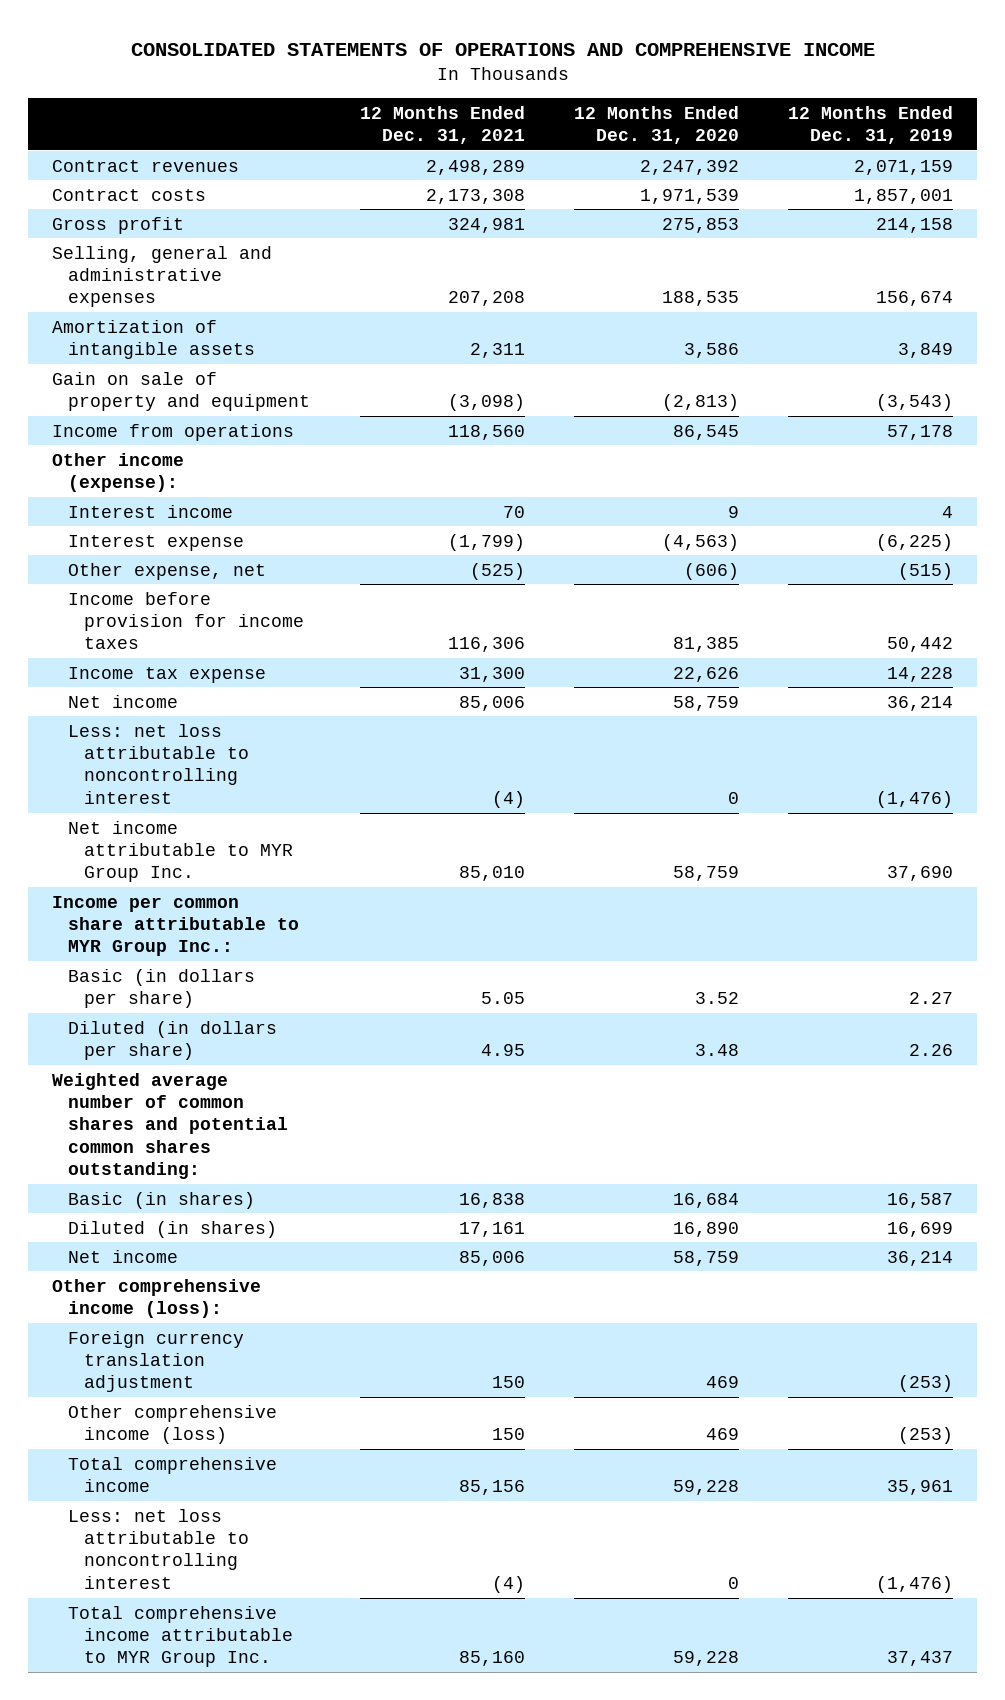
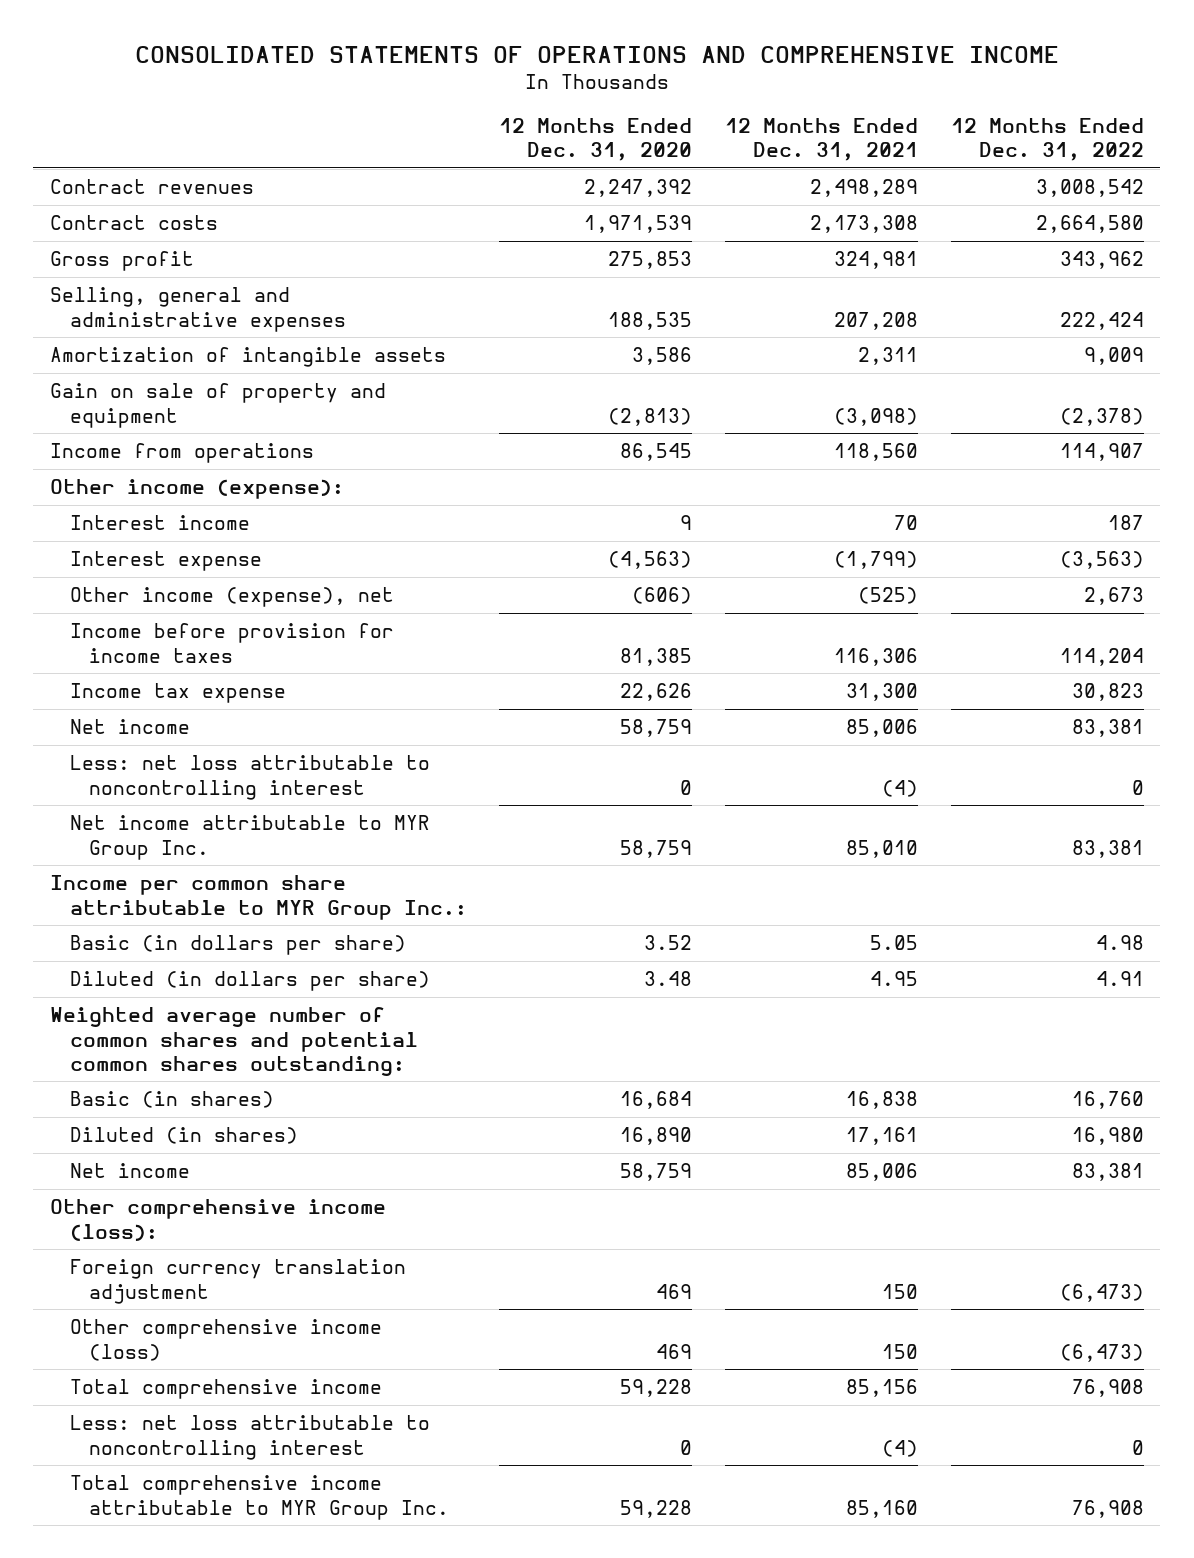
- | 12 Months Ended Dec. 31, 2021 | 12 Months Ended Dec. 31, 2020 | 12 Months Ended Dec. 31, 2019
+ | 12 Months Ended Dec. 31, 2020 | 12 Months Ended Dec. 31, 2021 | 12 Months Ended Dec. 31, 2022
- Other expense, net | (525) | (606) | (515)
+ Other income (expense), net | (606) | (525) | 2,673

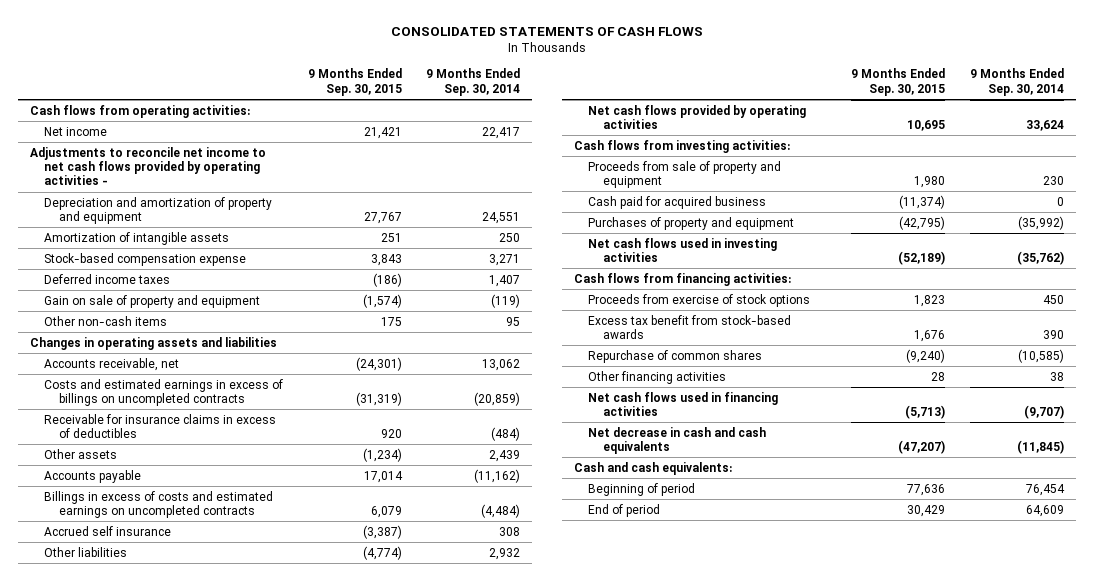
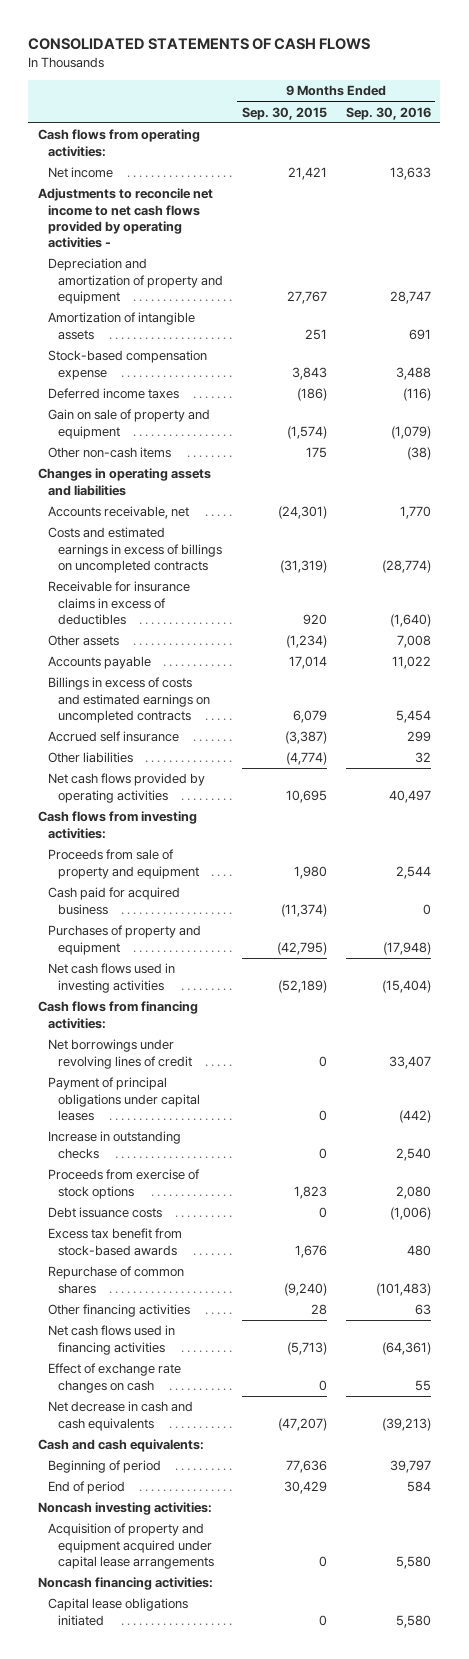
- | 9 Months Ended Sep. 30, 2015 | 9 Months Ended Sep. 30, 2014
+ | 9 Months Ended Sep. 30, 2015 | 9 Months Ended Sep. 30, 2016
+ Net borrowings under revolving lines of credit | 0 | 33,407
+ Payment of principal obligations under capital leases | 0 | (442)
+ Increase in outstanding checks | 0 | 2,540
+ Debt issuance costs | 0 | (1,006)
+ Effect of exchange rate changes on cash | 0 | 55
+ Noncash investing activities:
+ Acquisition of property and equipment acquired under capital lease arrangements | 0 | 5,580
+ Noncash financing activities:
+ Capital lease obligations initiated | 0 | 5,580

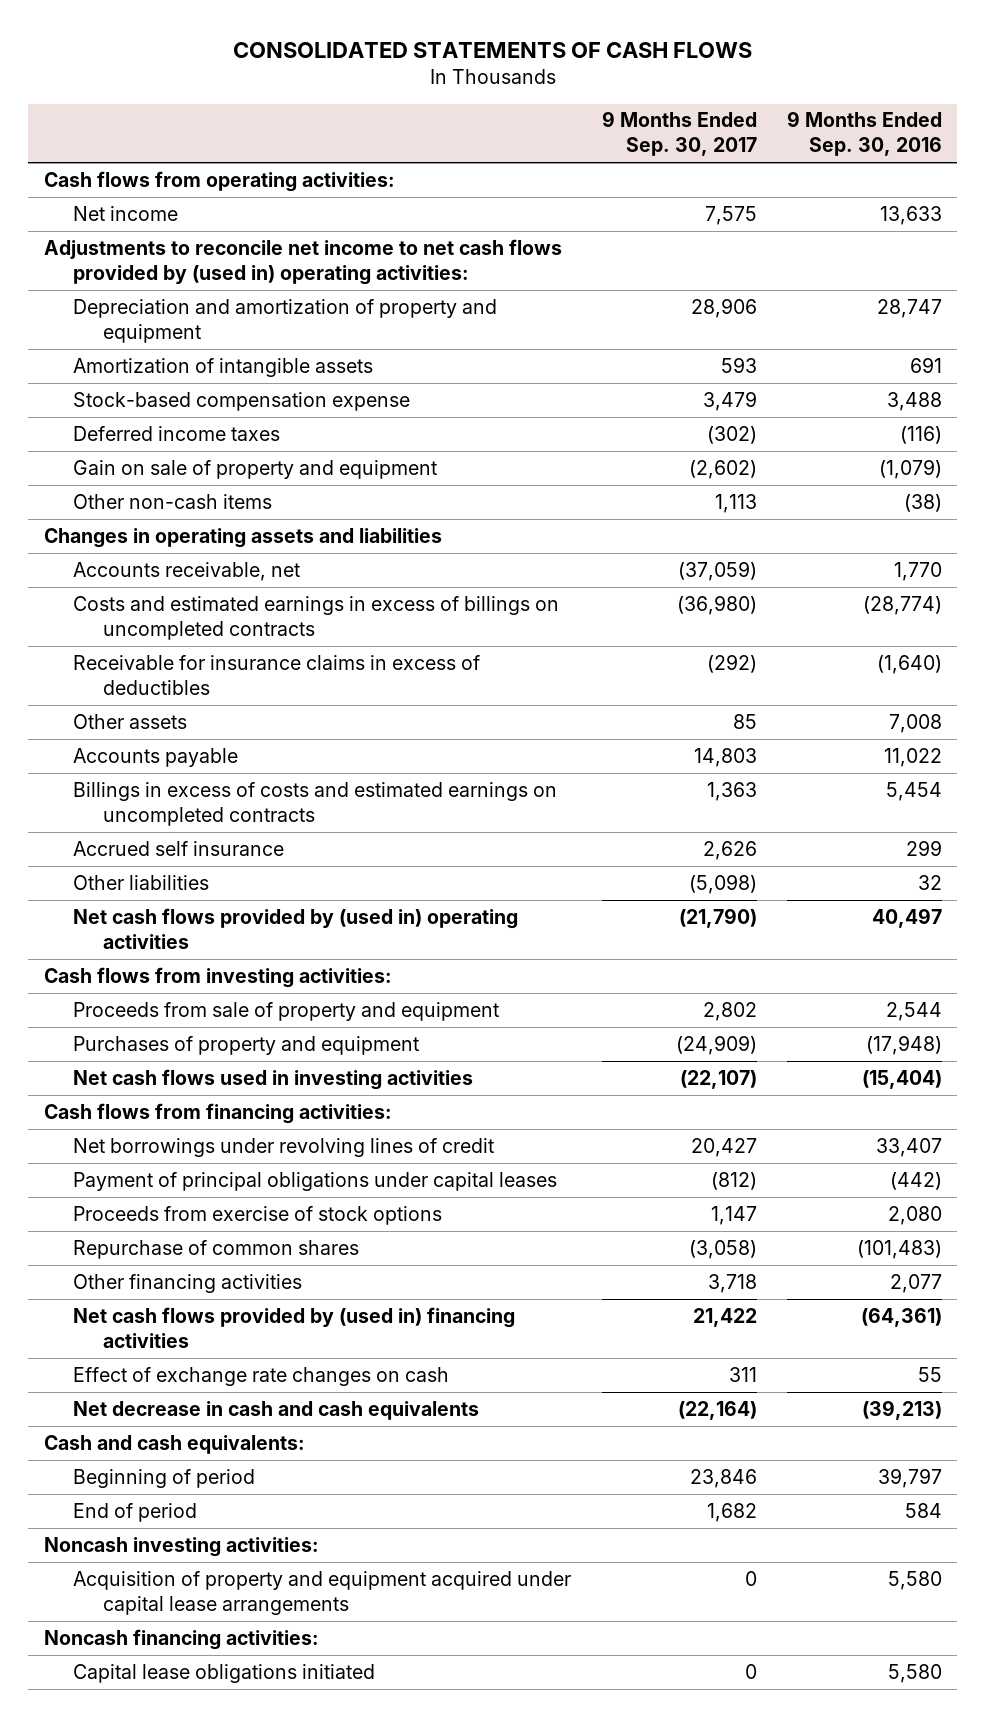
- | 9 Months Ended Sep. 30, 2015 | 9 Months Ended Sep. 30, 2016
+ | 9 Months Ended Sep. 30, 2017 | 9 Months Ended Sep. 30, 2016
- Adjustments to reconcile net income to net cash flows provided by operating activities -
+ Adjustments to reconcile net income to net cash flows provided by (used in) operating activities:
- Net cash flows provided by operating activities | 10,695 | 40,497
+ Net cash flows provided by (used in) operating activities | (21,790) | 40,497
- Cash paid for acquired business | (11,374) | 0
- Increase in outstanding checks | 0 | 2,540
- Debt issuance costs | 0 | (1,006)
- Excess tax benefit from stock-based awards | 1,676 | 480
- Other financing activities | 28 | 63
- Net cash flows used in financing activities | (5,713) | (64,361)
+ Other financing activities | 3,718 | 2,077
+ Net cash flows provided by (used in) financing activities | 21,422 | (64,361)

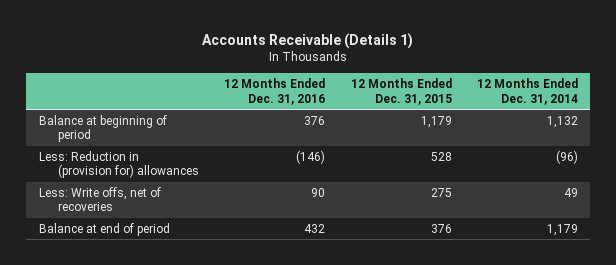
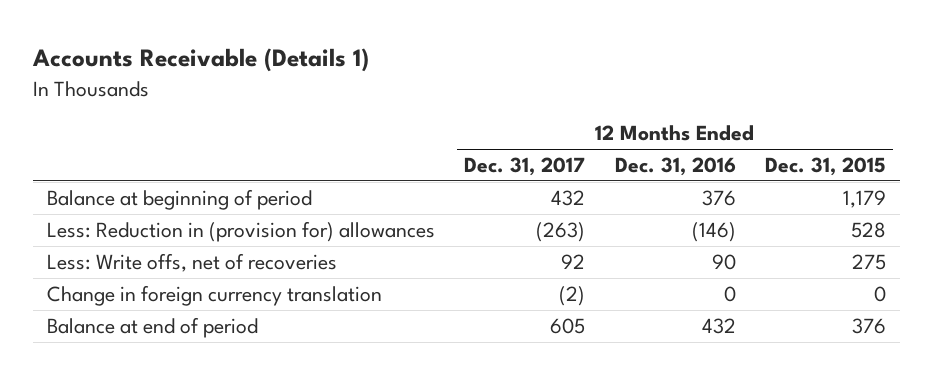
- | 12 Months Ended Dec. 31, 2016 | 12 Months Ended Dec. 31, 2015 | 12 Months Ended Dec. 31, 2014
+ | 12 Months Ended Dec. 31, 2017 | 12 Months Ended Dec. 31, 2016 | 12 Months Ended Dec. 31, 2015
+ Change in foreign currency translation | (2) | 0 | 0

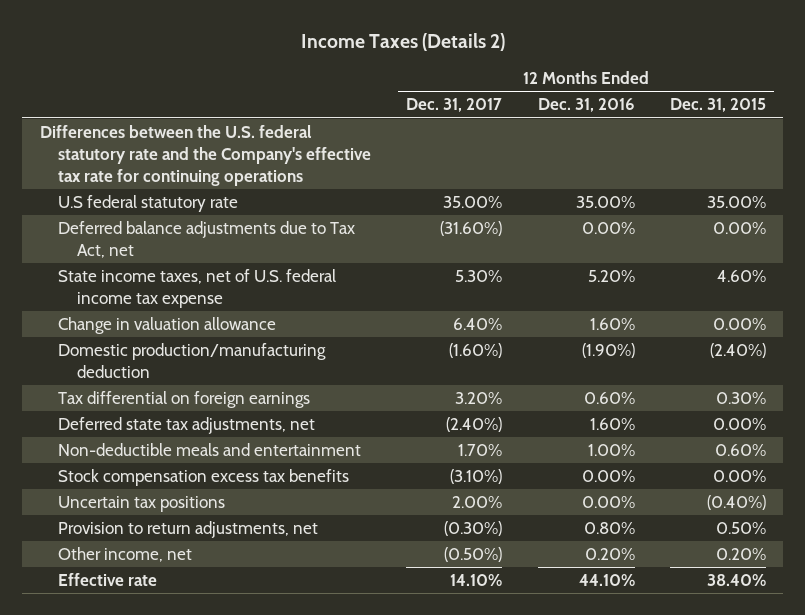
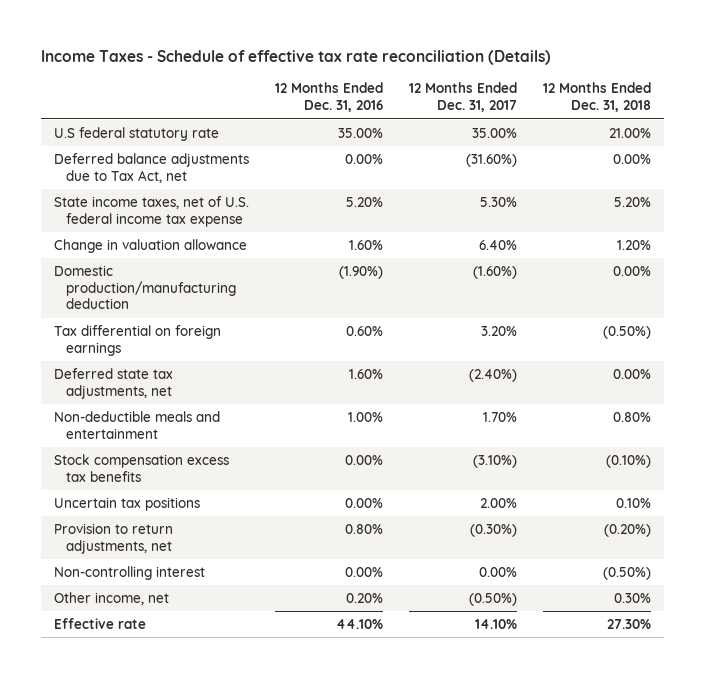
- Income Taxes (Details 2)
+ Income Taxes - Schedule of effective tax rate reconciliation (Details)
- | 12 Months Ended Dec. 31, 2017 | 12 Months Ended Dec. 31, 2016 | 12 Months Ended Dec. 31, 2015
+ | 12 Months Ended Dec. 31, 2016 | 12 Months Ended Dec. 31, 2017 | 12 Months Ended Dec. 31, 2018
- Differences between the U.S. federal statutory rate and the Company's effective tax rate for continuing operations
+ Non-controlling interest | 0.00% | 0.00% | (0.50%)

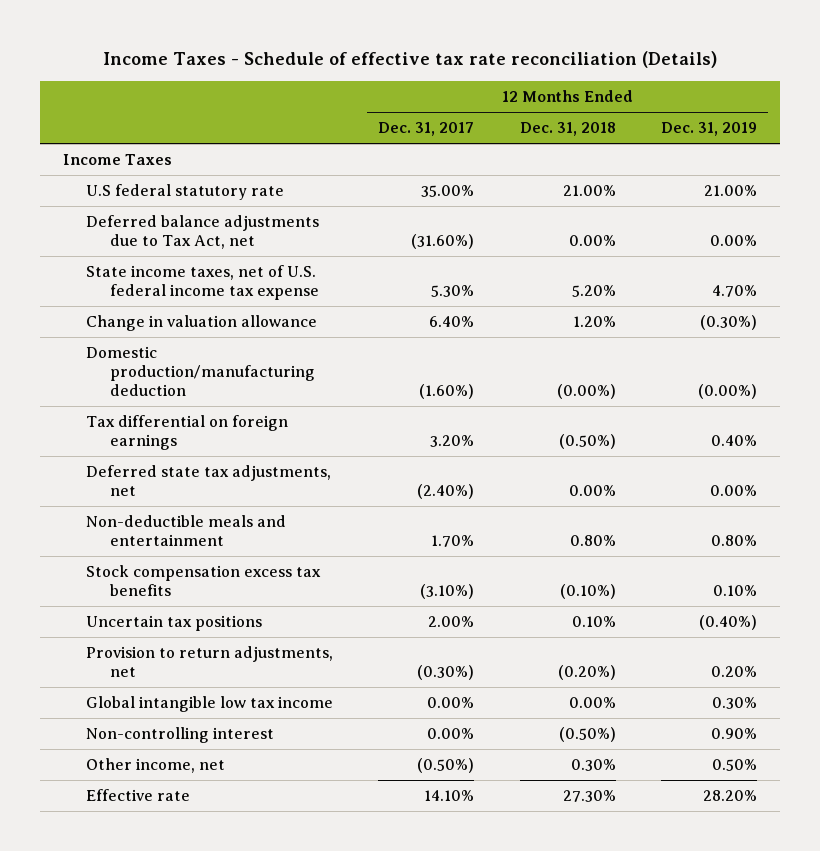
- | 12 Months Ended Dec. 31, 2016 | 12 Months Ended Dec. 31, 2017 | 12 Months Ended Dec. 31, 2018
+ | 12 Months Ended Dec. 31, 2017 | 12 Months Ended Dec. 31, 2018 | 12 Months Ended Dec. 31, 2019
+ Income Taxes
- Domestic production/manufacturing deduction | (1.90%) | (1.60%) | 0.00%
+ Domestic production/manufacturing deduction | (1.60%) | (0.00%) | (0.00%)
+ Global intangible low tax income | 0.00% | 0.00% | 0.30%

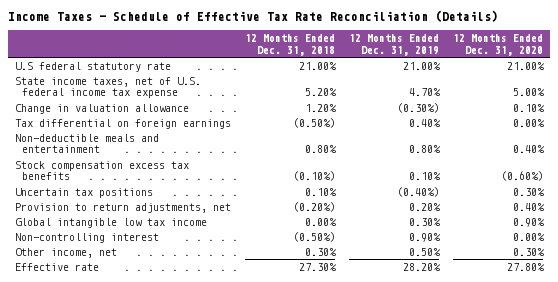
- Income Taxes - Schedule of effective tax rate reconciliation (Details)
+ Income Taxes - Schedule of Effective Tax Rate Reconciliation (Details)
- | 12 Months Ended Dec. 31, 2017 | 12 Months Ended Dec. 31, 2018 | 12 Months Ended Dec. 31, 2019
+ | 12 Months Ended Dec. 31, 2018 | 12 Months Ended Dec. 31, 2019 | 12 Months Ended Dec. 31, 2020
- Income Taxes
- Deferred balance adjustments due to Tax Act, net | (31.60%) | 0.00% | 0.00%
- Domestic production/manufacturing deduction | (1.60%) | (0.00%) | (0.00%)
- Deferred state tax adjustments, net | (2.40%) | 0.00% | 0.00%

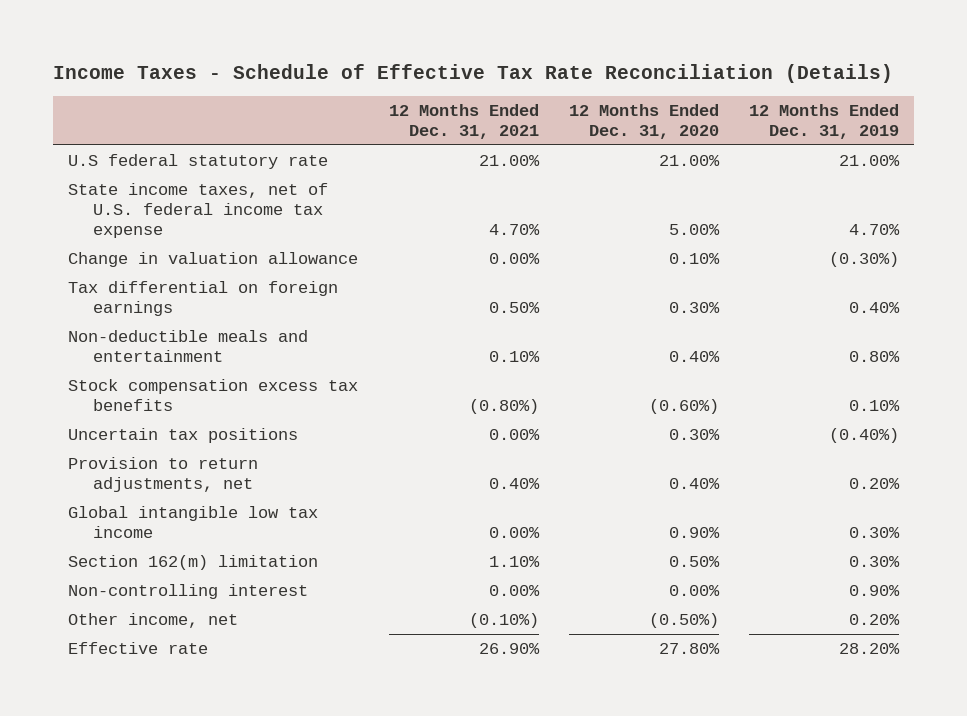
- | 12 Months Ended Dec. 31, 2018 | 12 Months Ended Dec. 31, 2019 | 12 Months Ended Dec. 31, 2020
+ | 12 Months Ended Dec. 31, 2021 | 12 Months Ended Dec. 31, 2020 | 12 Months Ended Dec. 31, 2019
- Tax differential on foreign earnings | (0.50%) | 0.40% | 0.00%
+ Tax differential on foreign earnings | 0.50% | 0.30% | 0.40%
+ Section 162(m) limitation | 1.10% | 0.50% | 0.30%
- Other income, net | 0.30% | 0.50% | 0.30%
+ Other income, net | (0.10%) | (0.50%) | 0.20%

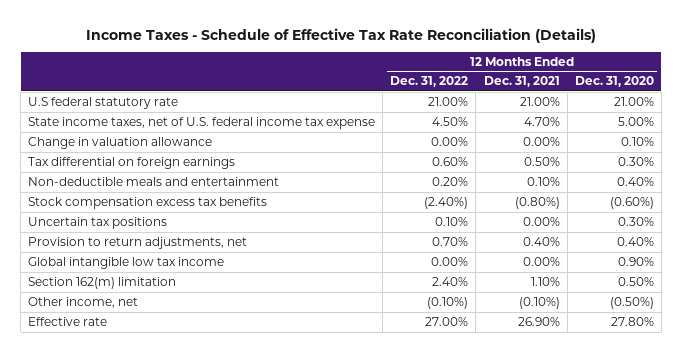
- | 12 Months Ended Dec. 31, 2021 | 12 Months Ended Dec. 31, 2020 | 12 Months Ended Dec. 31, 2019
+ | 12 Months Ended Dec. 31, 2022 | 12 Months Ended Dec. 31, 2021 | 12 Months Ended Dec. 31, 2020
- Non-controlling interest | 0.00% | 0.00% | 0.90%

